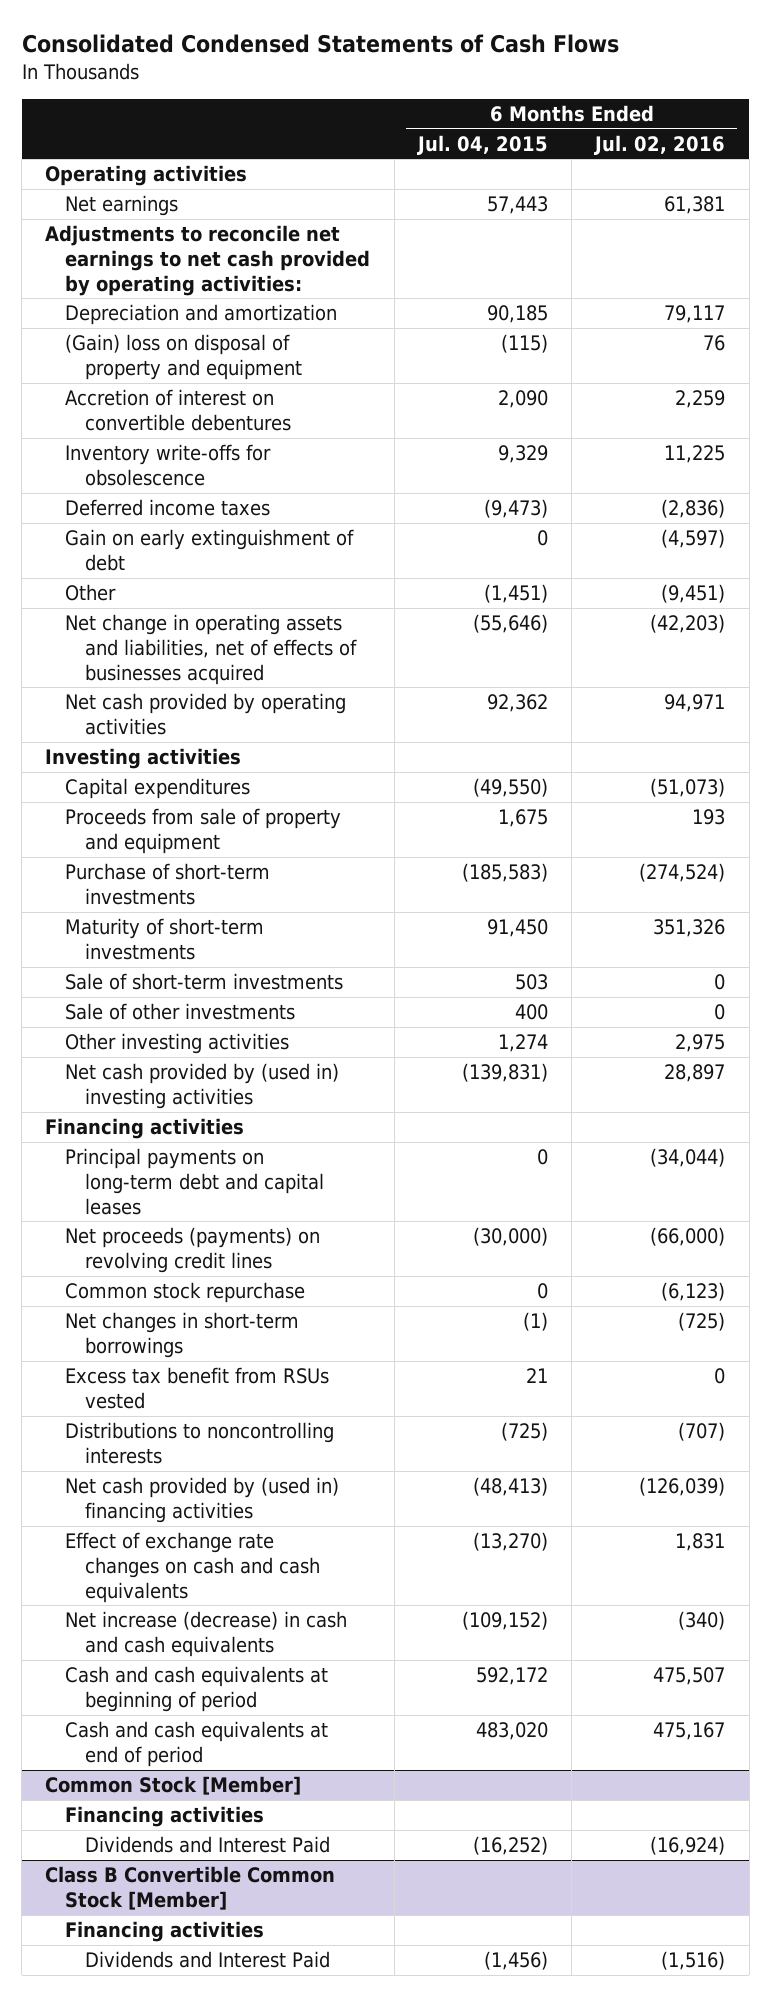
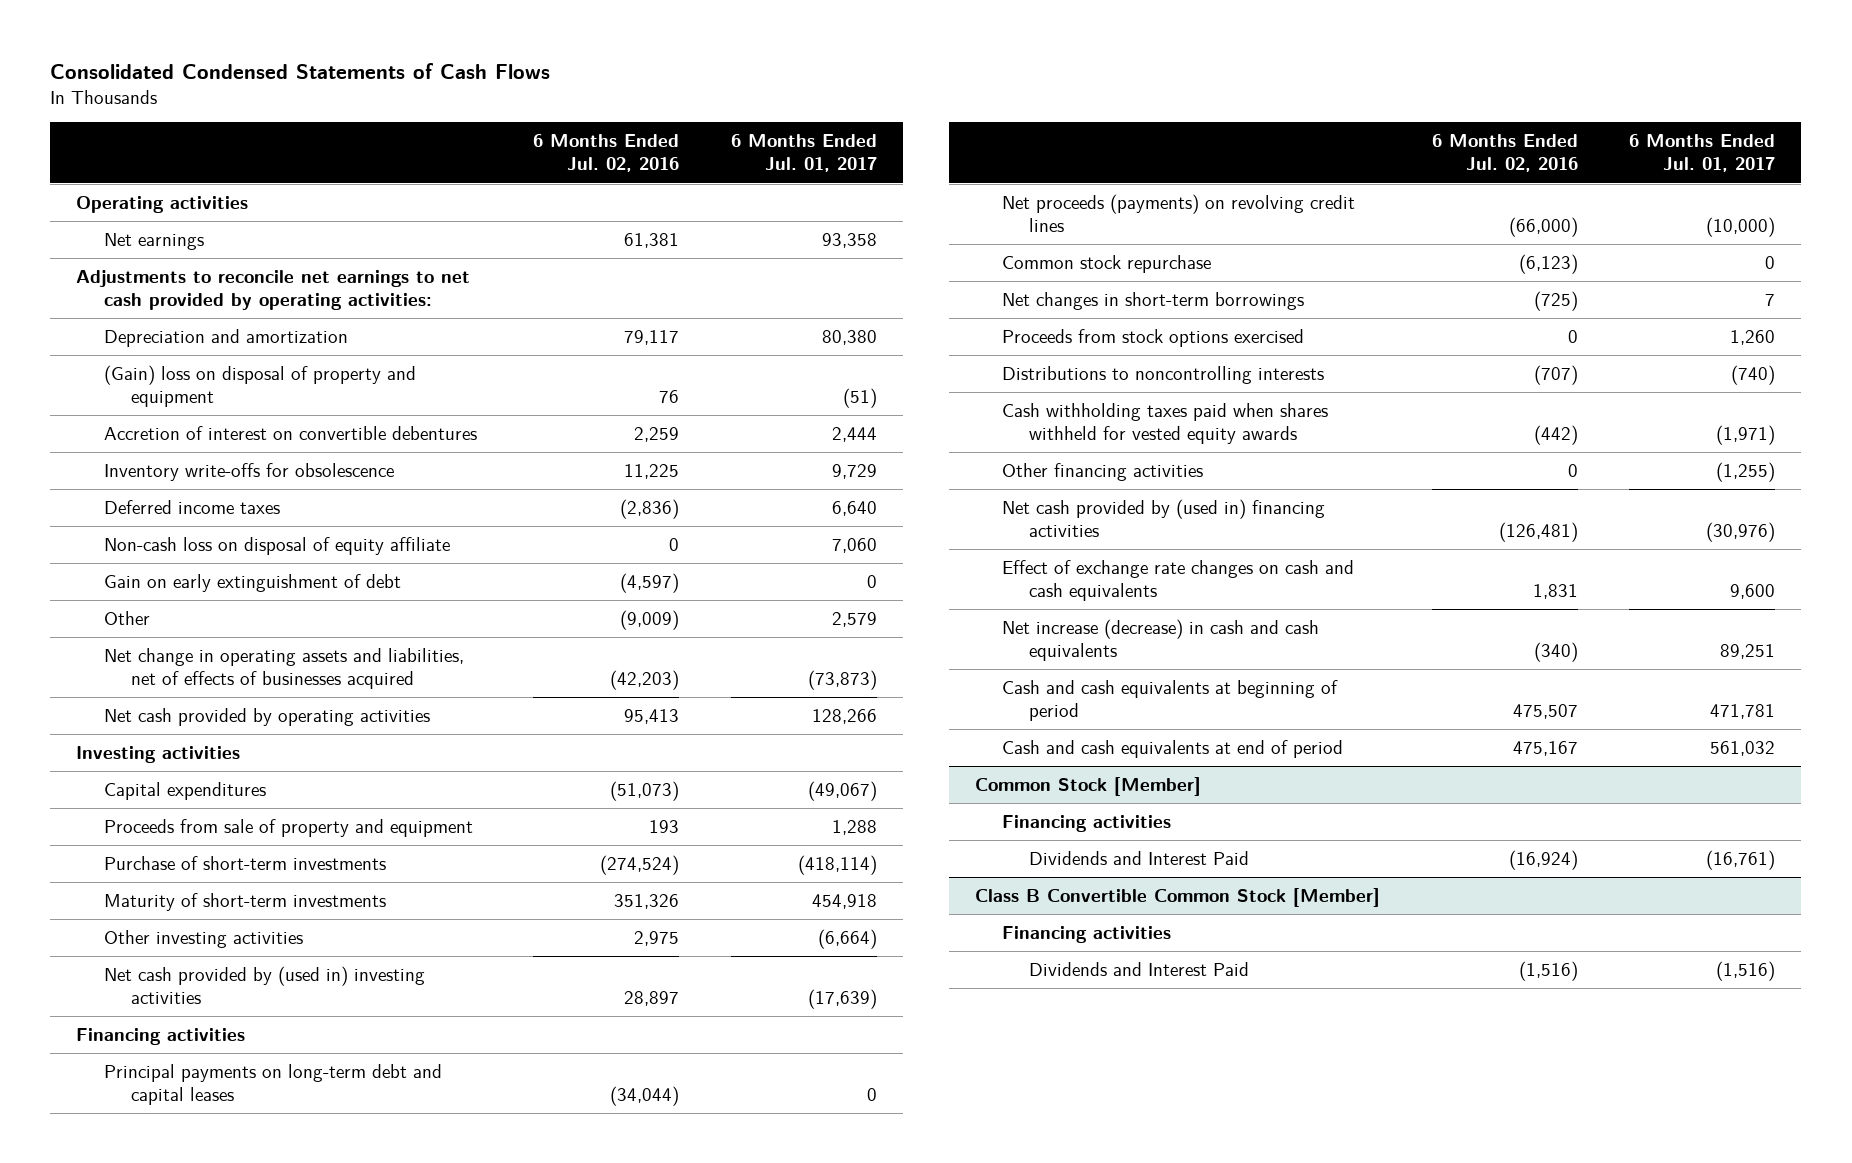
- | 6 Months Ended Jul. 04, 2015 | 6 Months Ended Jul. 02, 2016
+ | 6 Months Ended Jul. 02, 2016 | 6 Months Ended Jul. 01, 2017
+ Non-cash loss on disposal of equity affiliate | 0 | 7,060
- Other | (1,451) | (9,451)
+ Other | (9,009) | 2,579
- Net cash provided by operating activities | 92,362 | 94,971
+ Net cash provided by operating activities | 95,413 | 128,266
- Sale of short-term investments | 503 | 0
- Sale of other investments | 400 | 0
- Excess tax benefit from RSUs vested | 21 | 0
+ Proceeds from stock options exercised | 0 | 1,260
- Net cash provided by (used in) financing activities | (48,413) | (126,039)
+ Cash withholding taxes paid when shares withheld for vested equity awards | (442) | (1,971)
+ Other financing activities | 0 | (1,255)
+ Net cash provided by (used in) financing activities | (126,481) | (30,976)

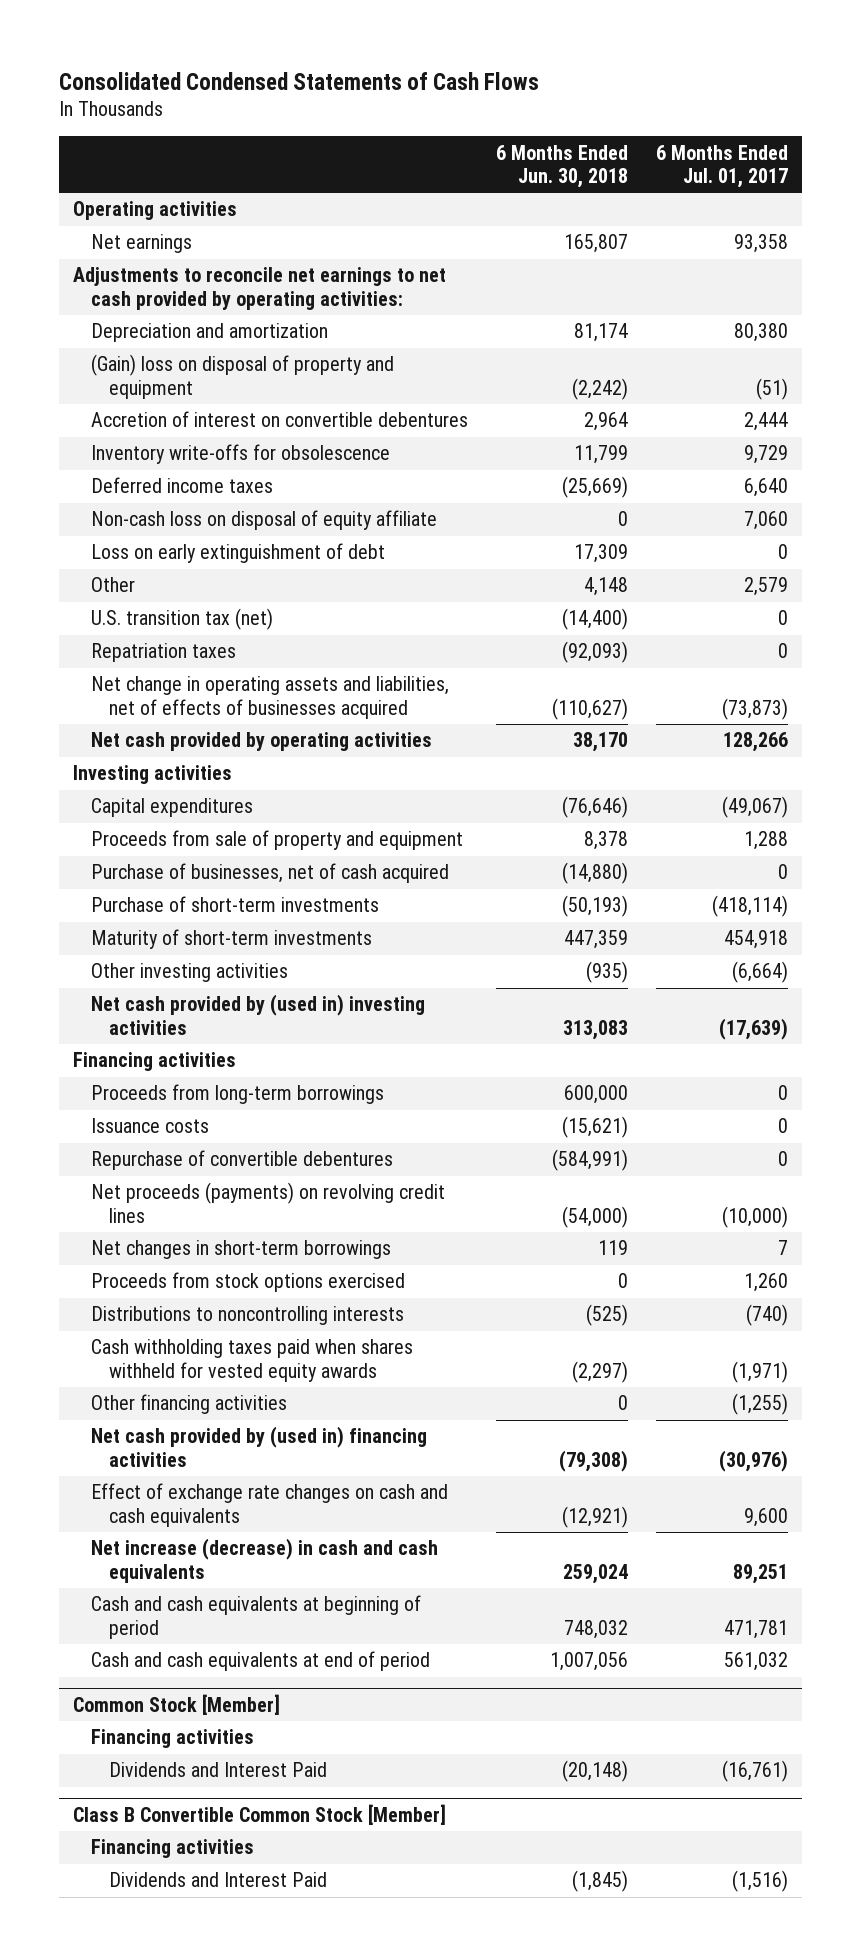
- | 6 Months Ended Jul. 02, 2016 | 6 Months Ended Jul. 01, 2017
+ | 6 Months Ended Jun. 30, 2018 | 6 Months Ended Jul. 01, 2017
- Gain on early extinguishment of debt | (4,597) | 0
+ Loss on early extinguishment of debt | 17,309 | 0
+ U.S. transition tax (net) | (14,400) | 0
+ Repatriation taxes | (92,093) | 0
+ Purchase of businesses, net of cash acquired | (14,880) | 0
- Principal payments on long-term debt and capital leases | (34,044) | 0
+ Proceeds from long-term borrowings | 600,000 | 0
+ Issuance costs | (15,621) | 0
+ Repurchase of convertible debentures | (584,991) | 0
- Common stock repurchase | (6,123) | 0

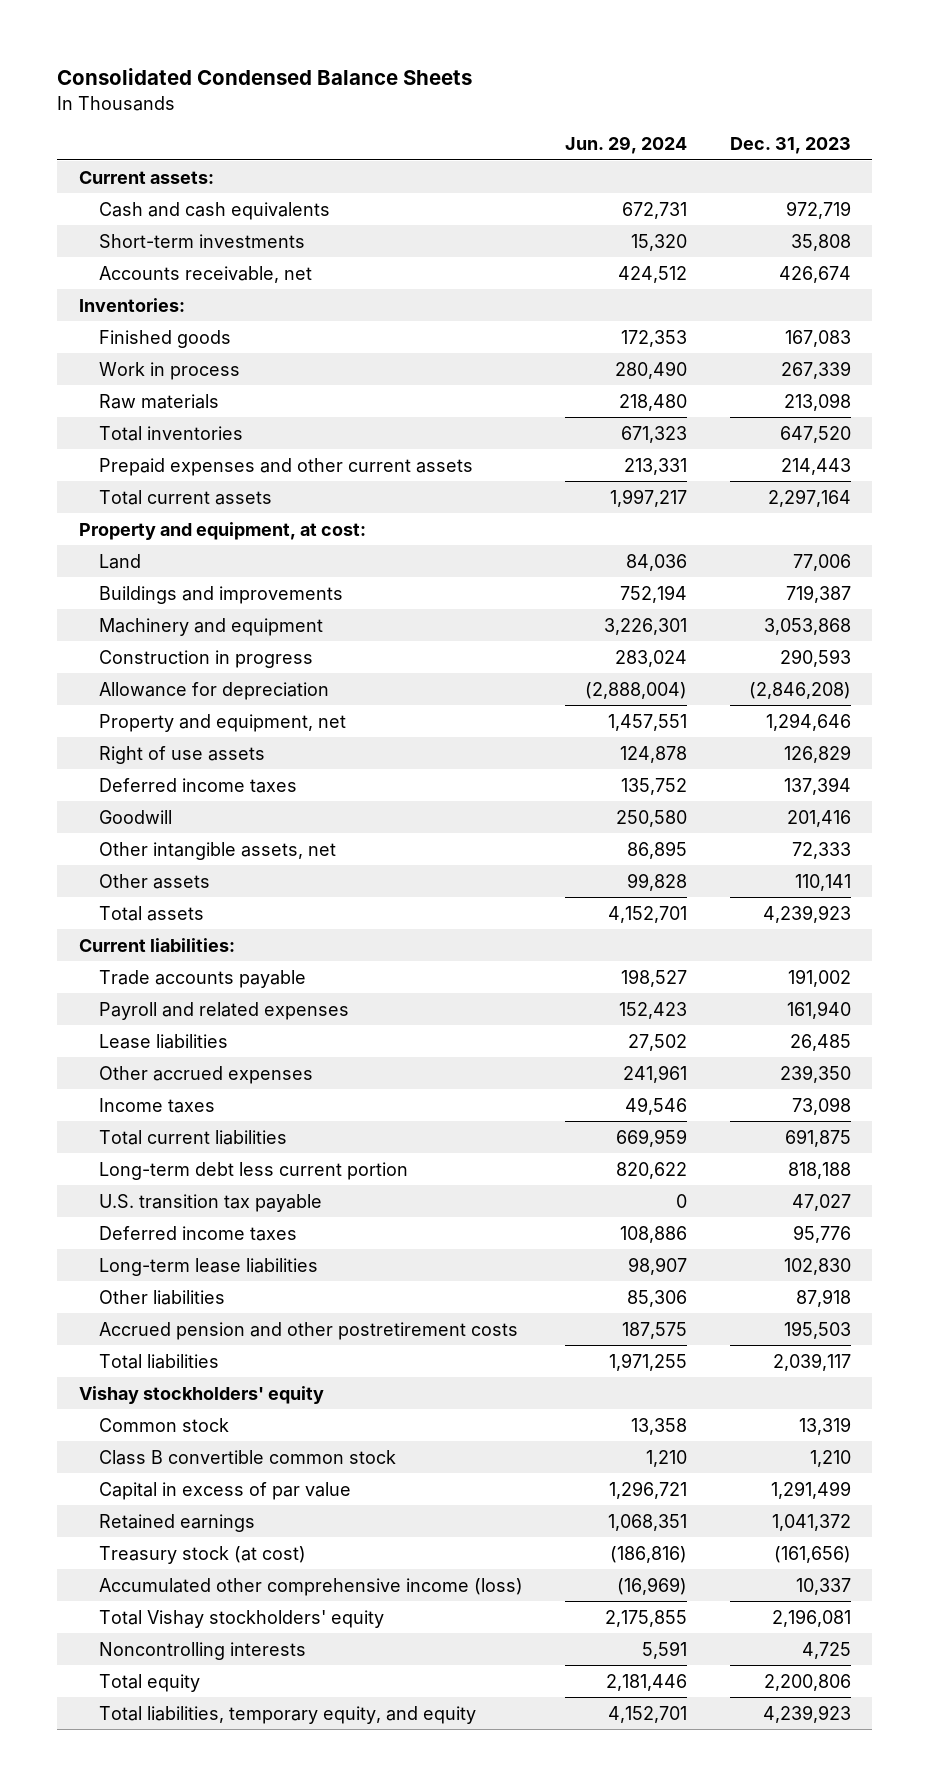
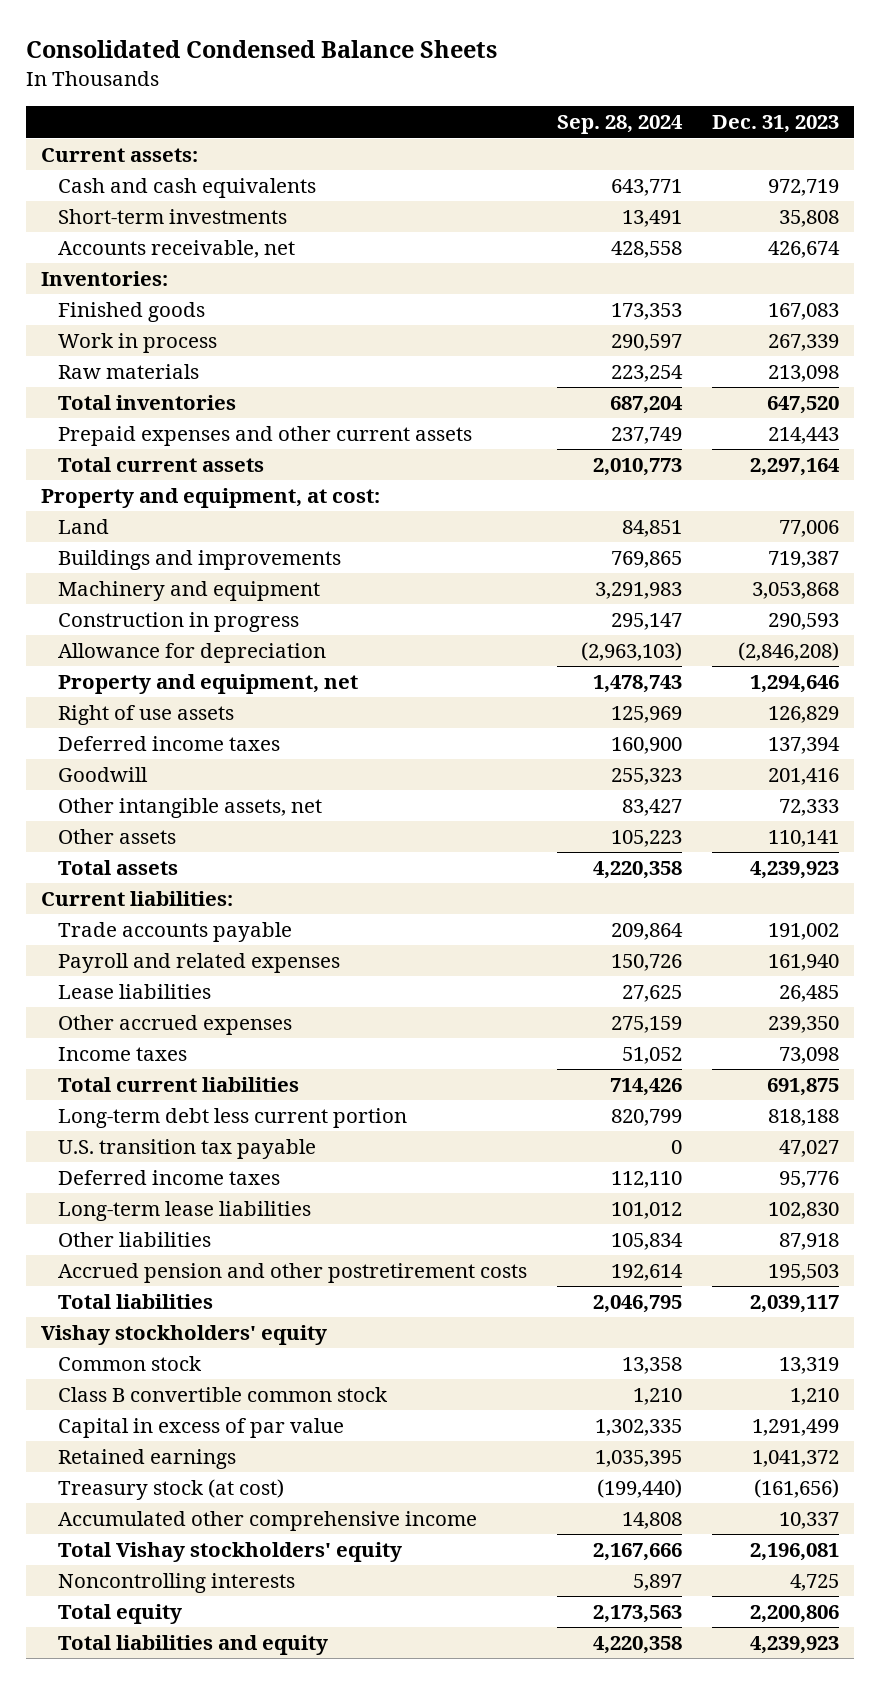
- | Jun. 29, 2024 | Dec. 31, 2023
+ | Sep. 28, 2024 | Dec. 31, 2023
- Accumulated other comprehensive income (loss) | (16,969) | 10,337
+ Accumulated other comprehensive income | 14,808 | 10,337
- Total liabilities, temporary equity, and equity | 4,152,701 | 4,239,923
+ Total liabilities and equity | 4,220,358 | 4,239,923

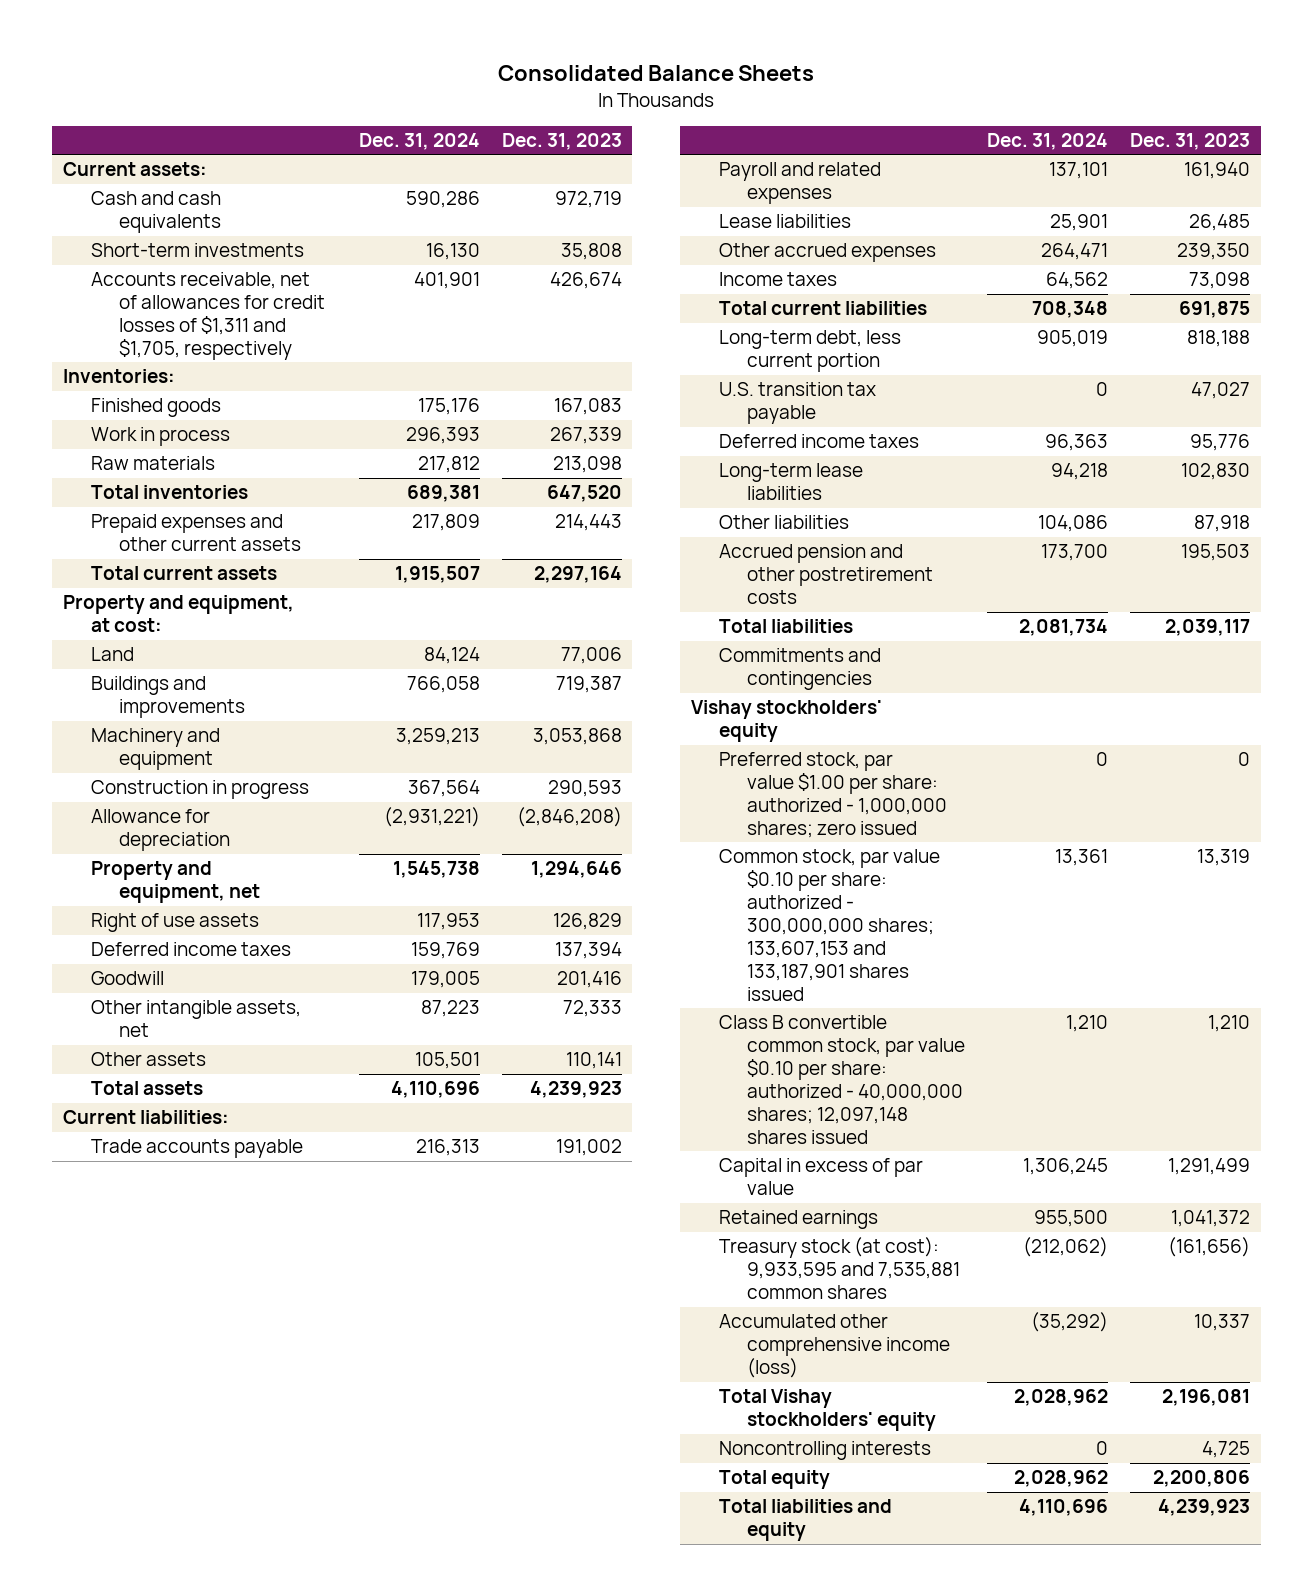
- Consolidated Condensed Balance Sheets
+ Consolidated Balance Sheets
- | Sep. 28, 2024 | Dec. 31, 2023
+ | Dec. 31, 2024 | Dec. 31, 2023
- Accounts receivable, net | 428,558 | 426,674
+ Accounts receivable, net of allowances for credit losses of $1,311 and $1,705, respectively | 401,901 | 426,674
- Long-term debt less current portion | 820,799 | 818,188
+ Long-term debt, less current portion | 905,019 | 818,188
+ Commitments and contingencies
- Common stock | 13,358 | 13,319
- Class B convertible common stock | 1,210 | 1,210
+ Preferred stock, par value $1.00 per share: authorized - 1,000,000 shares; zero issued | 0 | 0
+ Common stock, par value $0.10 per share: authorized - 300,000,000 shares; 133,607,153 and 133,187,901 shares issued | 13,361 | 13,319
+ Class B convertible common stock, par value $0.10 per share: authorized - 40,000,000 shares; 12,097,148 shares issued | 1,210 | 1,210
- Treasury stock (at cost) | (199,440) | (161,656)
- Accumulated other comprehensive income | 14,808 | 10,337
+ Treasury stock (at cost): 9,933,595 and 7,535,881 common shares | (212,062) | (161,656)
+ Accumulated other comprehensive income (loss) | (35,292) | 10,337

